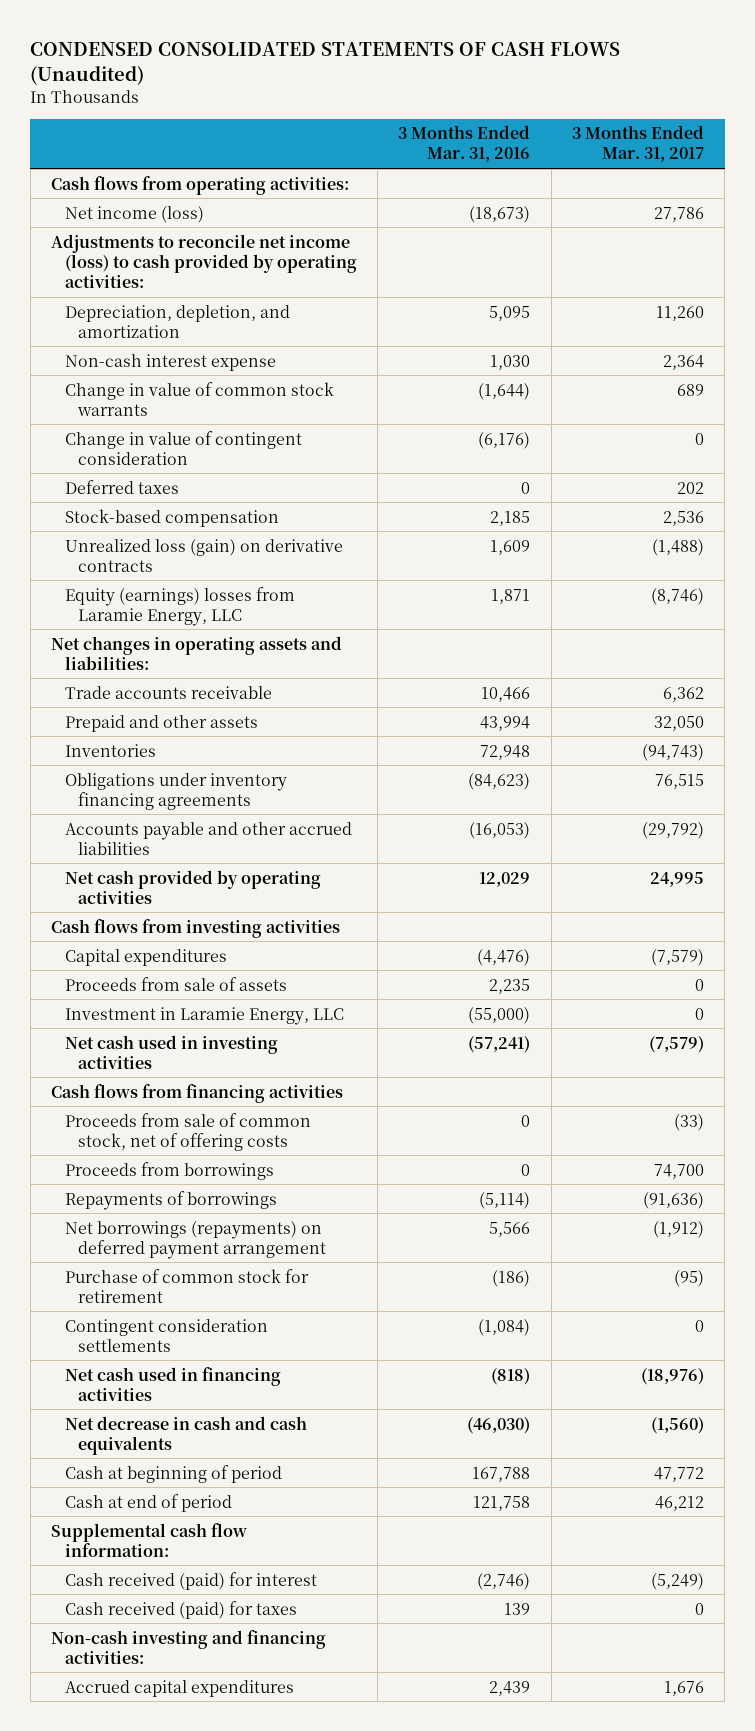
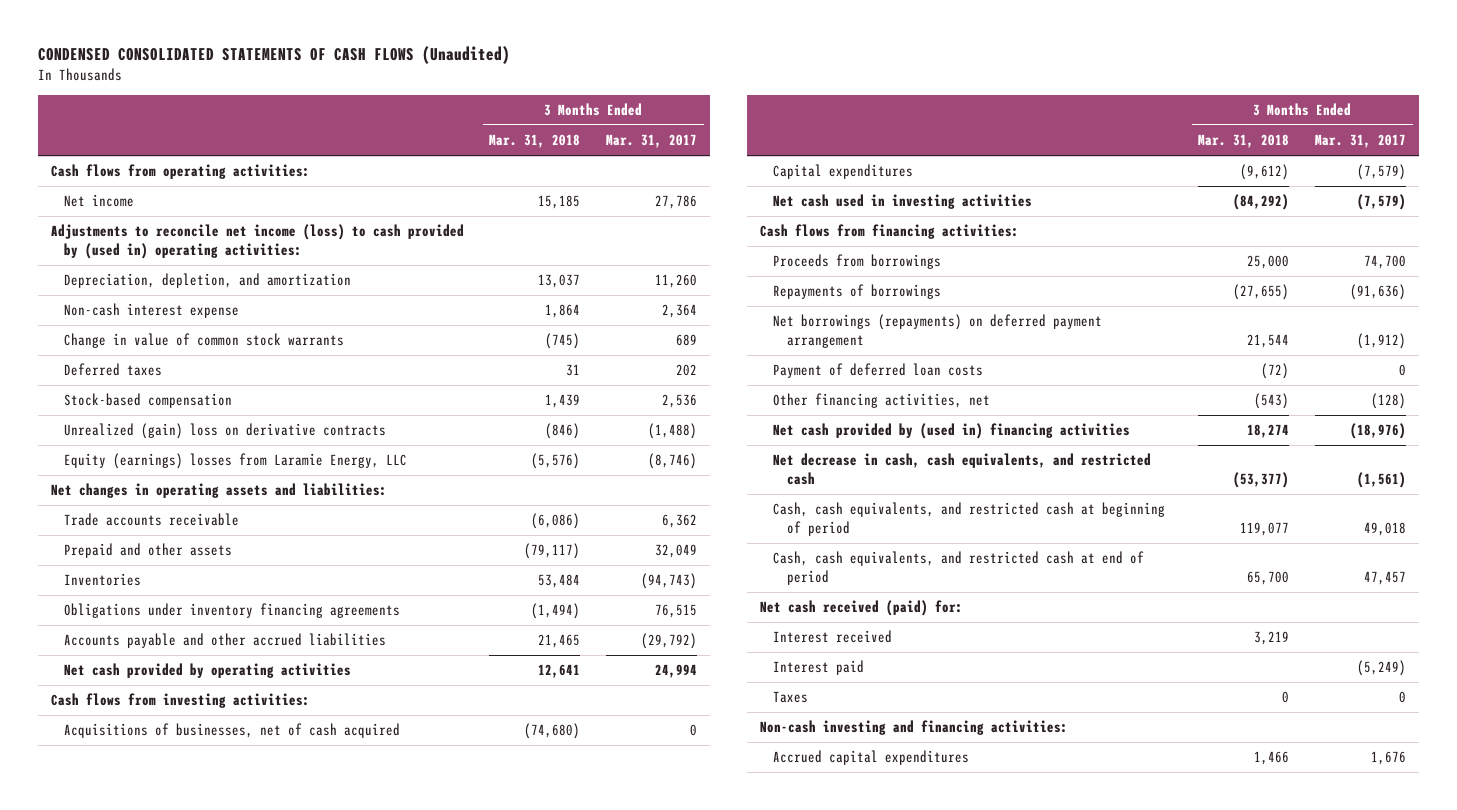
- | 3 Months Ended Mar. 31, 2016 | 3 Months Ended Mar. 31, 2017
+ | 3 Months Ended Mar. 31, 2018 | 3 Months Ended Mar. 31, 2017
- Net income (loss) | (18,673) | 27,786
- Adjustments to reconcile net income (loss) to cash provided by operating activities:
+ Net income | 15,185 | 27,786
+ Adjustments to reconcile net income (loss) to cash provided by (used in) operating activities:
- Change in value of contingent consideration | (6,176) | 0
- Unrealized loss (gain) on derivative contracts | 1,609 | (1,488)
+ Unrealized (gain) loss on derivative contracts | (846) | (1,488)
- Prepaid and other assets | 43,994 | 32,050
+ Prepaid and other assets | (79,117) | 32,049
- Net cash provided by operating activities | 12,029 | 24,995
- Cash flows from investing activities
+ Net cash provided by operating activities | 12,641 | 24,994
+ Cash flows from investing activities:
+ Acquisitions of businesses, net of cash acquired | (74,680) | 0
- Proceeds from sale of assets | 2,235 | 0
- Investment in Laramie Energy, LLC | (55,000) | 0
- Cash flows from financing activities
- Proceeds from sale of common stock, net of offering costs | 0 | (33)
+ Cash flows from financing activities:
- Purchase of common stock for retirement | (186) | (95)
- Contingent consideration settlements | (1,084) | 0
- Net cash used in financing activities | (818) | (18,976)
- Net decrease in cash and cash equivalents | (46,030) | (1,560)
- Cash at beginning of period | 167,788 | 47,772
- Cash at end of period | 121,758 | 46,212
- Supplemental cash flow information:
- Cash received (paid) for interest | (2,746) | (5,249)
- Cash received (paid) for taxes | 139 | 0
+ Payment of deferred loan costs | (72) | 0
+ Other financing activities, net | (543) | (128)
+ Net cash provided by (used in) financing activities | 18,274 | (18,976)
+ Net decrease in cash, cash equivalents, and restricted cash | (53,377) | (1,561)
+ Cash, cash equivalents, and restricted cash at beginning of period | 119,077 | 49,018
+ Cash, cash equivalents, and restricted cash at end of period | 65,700 | 47,457
+ Net cash received (paid) for:
+ Interest received | 3,219 |
+ Interest paid | | (5,249)
+ Taxes | 0 | 0

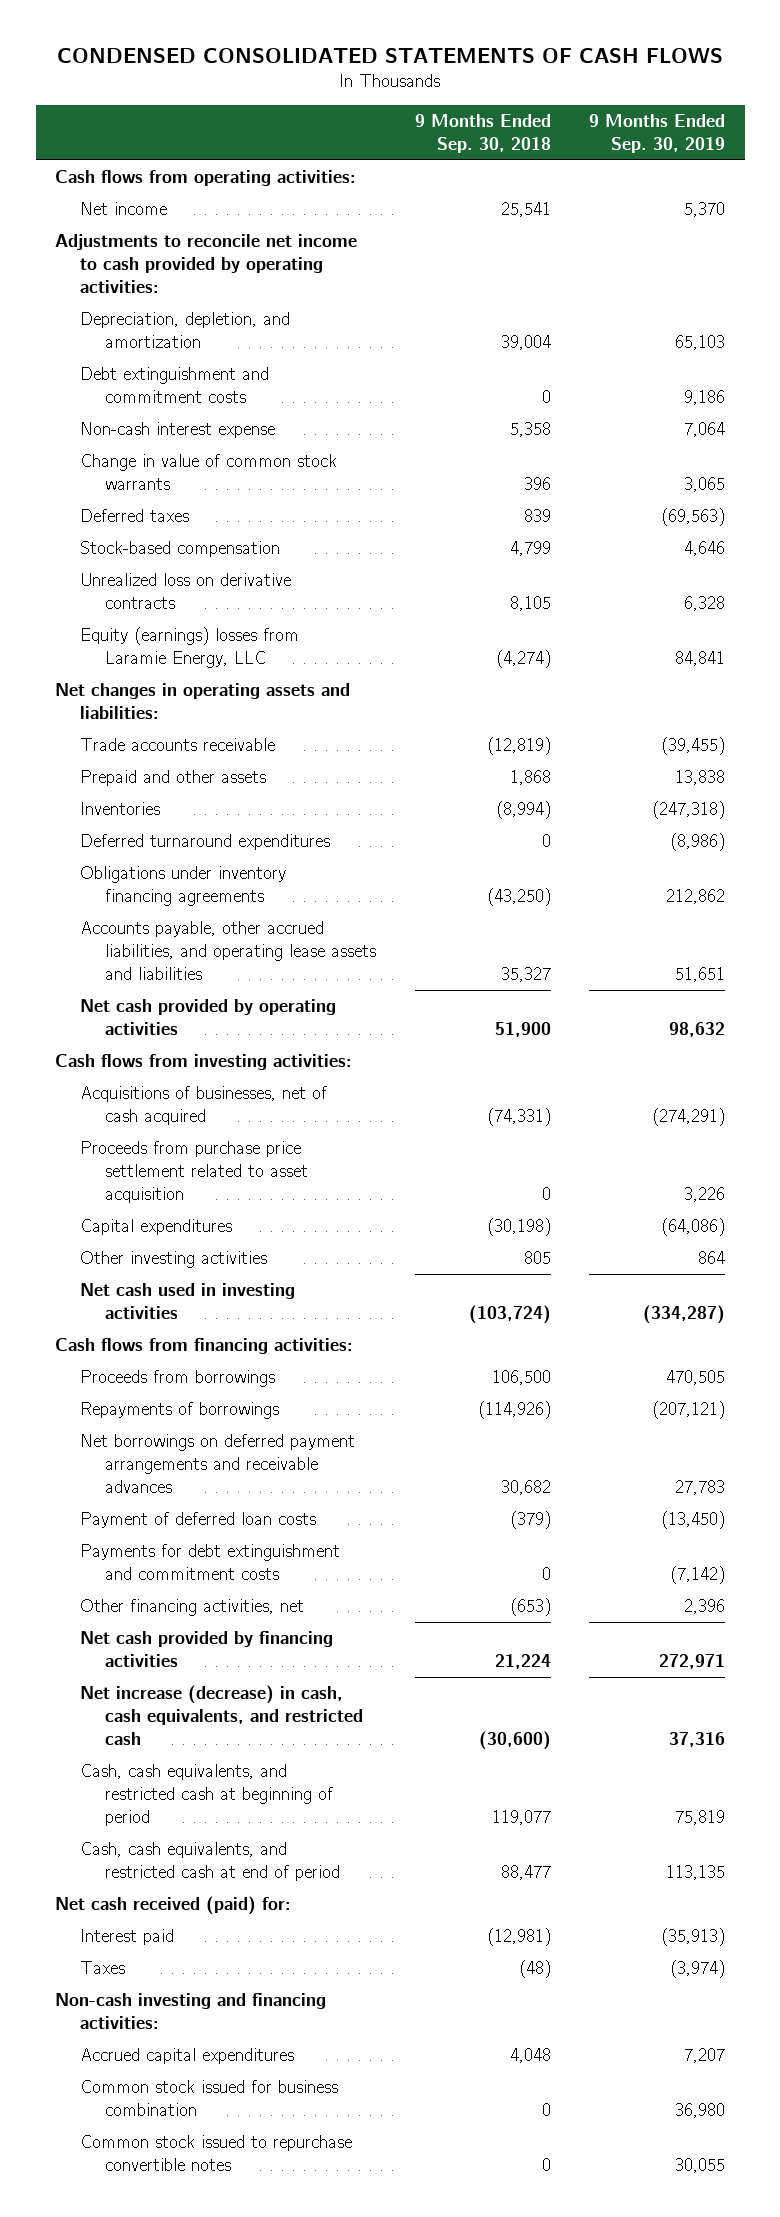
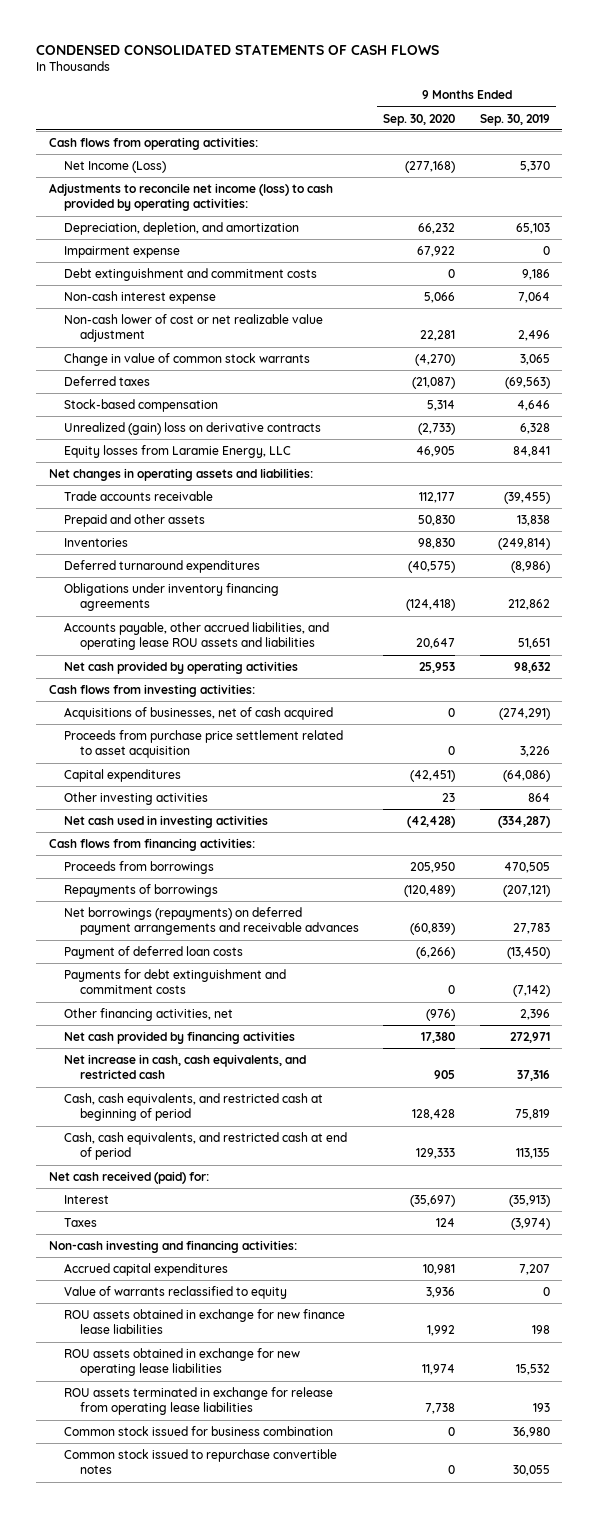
- | 9 Months Ended Sep. 30, 2018 | 9 Months Ended Sep. 30, 2019
+ | 9 Months Ended Sep. 30, 2020 | 9 Months Ended Sep. 30, 2019
- Net income | 25,541 | 5,370
- Adjustments to reconcile net income to cash provided by operating activities:
+ Net Income (Loss) | (277,168) | 5,370
+ Adjustments to reconcile net income (loss) to cash provided by operating activities:
+ Impairment expense | 67,922 | 0
+ Non-cash lower of cost or net realizable value adjustment | 22,281 | 2,496
- Unrealized loss on derivative contracts | 8,105 | 6,328
- Equity (earnings) losses from Laramie Energy, LLC | (4,274) | 84,841
+ Unrealized (gain) loss on derivative contracts | (2,733) | 6,328
+ Equity losses from Laramie Energy, LLC | 46,905 | 84,841
- Inventories | (8,994) | (247,318)
+ Inventories | 98,830 | (249,814)
- Accounts payable, other accrued liabilities, and operating lease assets and liabilities | 35,327 | 51,651
+ Accounts payable, other accrued liabilities, and operating lease ROU assets and liabilities | 20,647 | 51,651
- Net borrowings on deferred payment arrangements and receivable advances | 30,682 | 27,783
+ Net borrowings (repayments) on deferred payment arrangements and receivable advances | (60,839) | 27,783
- Net increase (decrease) in cash, cash equivalents, and restricted cash | (30,600) | 37,316
+ Net increase in cash, cash equivalents, and restricted cash | 905 | 37,316
- Interest paid | (12,981) | (35,913)
+ Interest | (35,697) | (35,913)
+ Value of warrants reclassified to equity | 3,936 | 0
+ ROU assets obtained in exchange for new finance lease liabilities | 1,992 | 198
+ ROU assets obtained in exchange for new operating lease liabilities | 11,974 | 15,532
+ ROU assets terminated in exchange for release from operating lease liabilities | 7,738 | 193

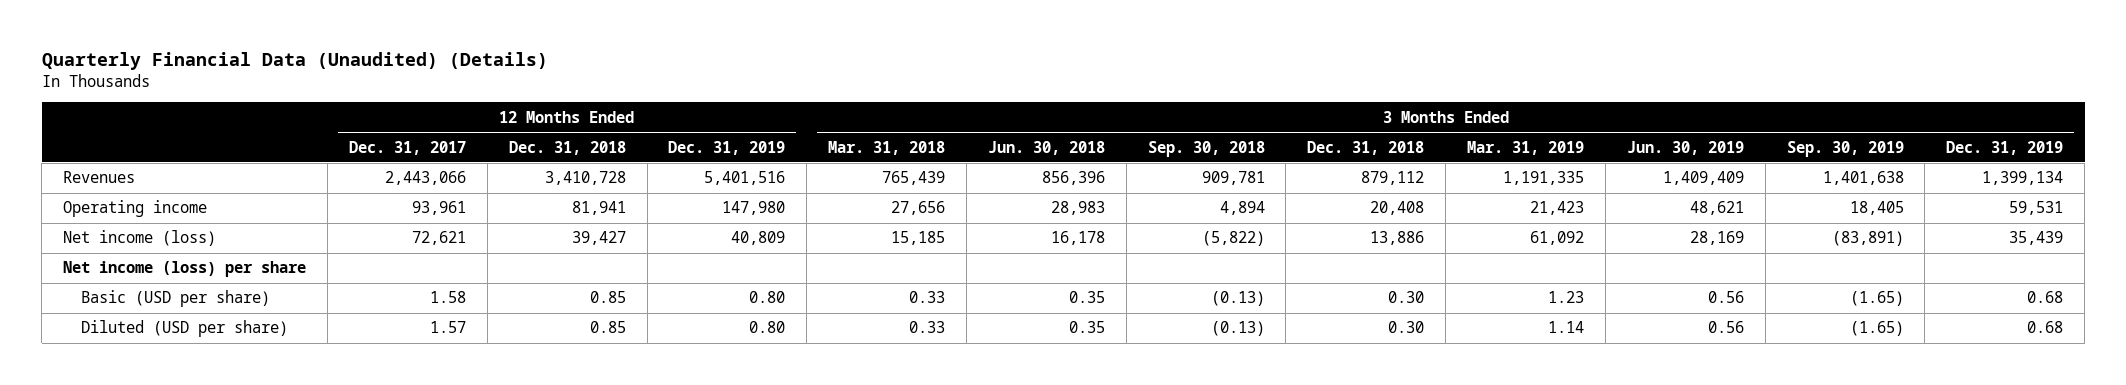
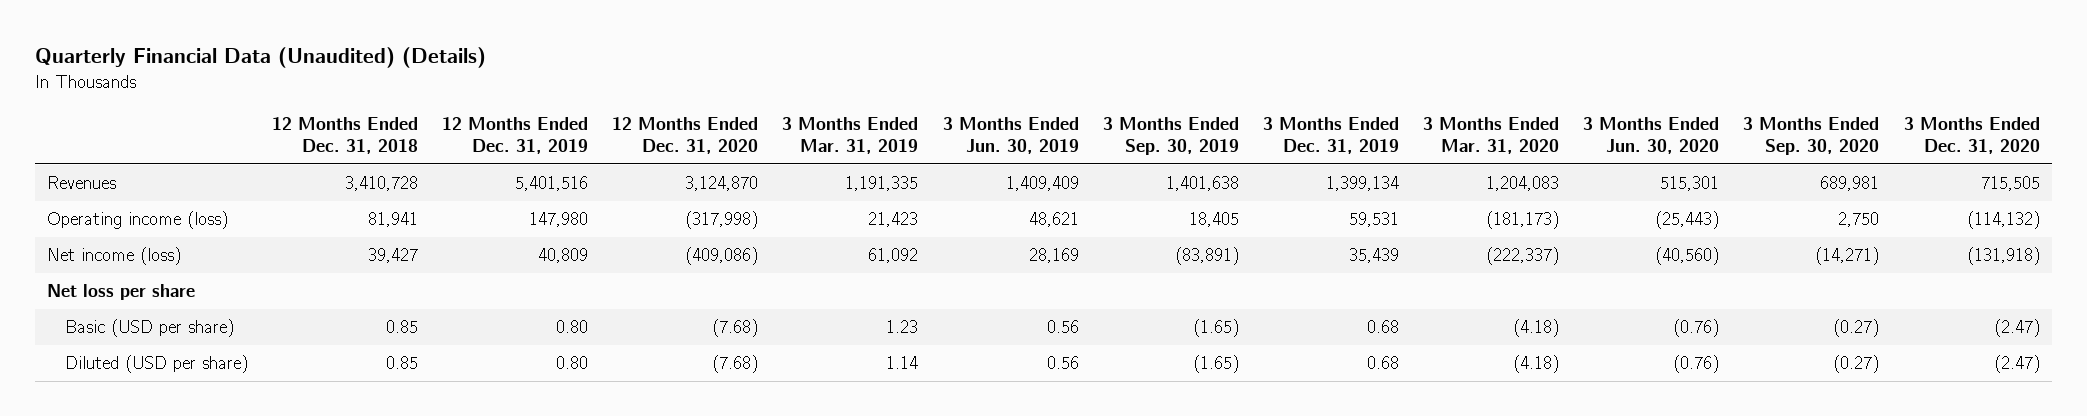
- | 12 Months Ended Dec. 31, 2017 | 12 Months Ended Dec. 31, 2018 | 12 Months Ended Dec. 31, 2019 | 3 Months Ended Mar. 31, 2018 | 3 Months Ended Jun. 30, 2018 | 3 Months Ended Sep. 30, 2018 | 3 Months Ended Dec. 31, 2018 | 3 Months Ended Mar. 31, 2019 | 3 Months Ended Jun. 30, 2019 | 3 Months Ended Sep. 30, 2019 | 3 Months Ended Dec. 31, 2019
+ | 12 Months Ended Dec. 31, 2018 | 12 Months Ended Dec. 31, 2019 | 12 Months Ended Dec. 31, 2020 | 3 Months Ended Mar. 31, 2019 | 3 Months Ended Jun. 30, 2019 | 3 Months Ended Sep. 30, 2019 | 3 Months Ended Dec. 31, 2019 | 3 Months Ended Mar. 31, 2020 | 3 Months Ended Jun. 30, 2020 | 3 Months Ended Sep. 30, 2020 | 3 Months Ended Dec. 31, 2020
- Operating income | 93,961 | 81,941 | 147,980 | 27,656 | 28,983 | 4,894 | 20,408 | 21,423 | 48,621 | 18,405 | 59,531
+ Operating income (loss) | 81,941 | 147,980 | (317,998) | 21,423 | 48,621 | 18,405 | 59,531 | (181,173) | (25,443) | 2,750 | (114,132)
- Net income (loss) per share
+ Net loss per share

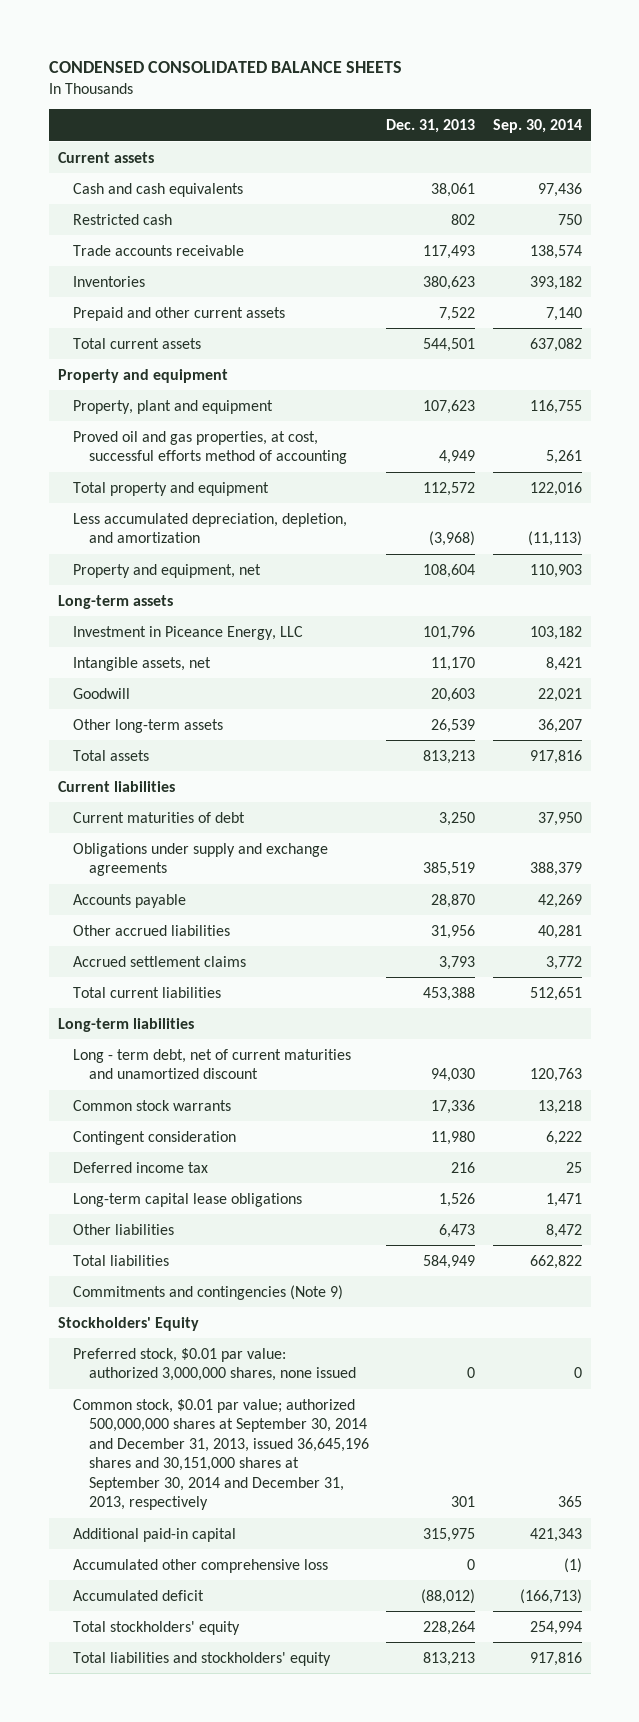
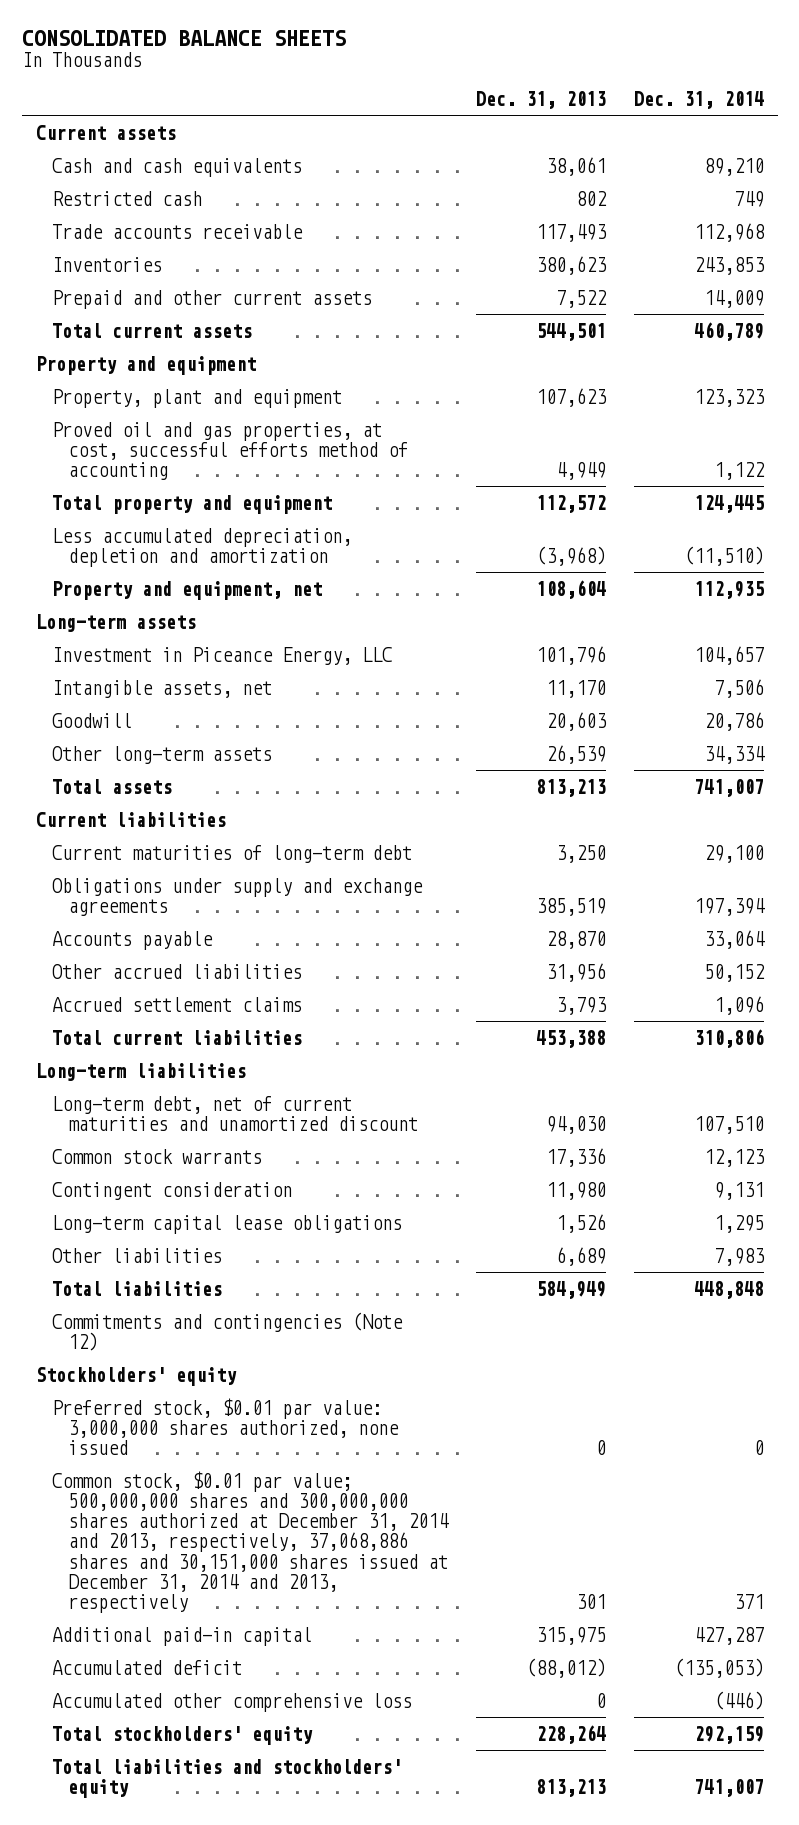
- CONDENSED CONSOLIDATED BALANCE SHEETS
+ CONSOLIDATED BALANCE SHEETS
- | Dec. 31, 2013 | Sep. 30, 2014
+ | Dec. 31, 2013 | Dec. 31, 2014
- Less accumulated depreciation, depletion, and amortization | (3,968) | (11,113)
+ Less accumulated depreciation, depletion and amortization | (3,968) | (11,510)
- Current maturities of debt | 3,250 | 37,950
+ Current maturities of long-term debt | 3,250 | 29,100
- Long - term debt, net of current maturities and unamortized discount | 94,030 | 120,763
+ Long-term debt, net of current maturities and unamortized discount | 94,030 | 107,510
- Deferred income tax | 216 | 25
- Other liabilities | 6,473 | 8,472
+ Other liabilities | 6,689 | 7,983
- Commitments and contingencies (Note 9)
- Stockholders' Equity
- Preferred stock, $0.01 par value: authorized 3,000,000 shares, none issued | 0 | 0
- Common stock, $0.01 par value; authorized 500,000,000 shares at September 30, 2014 and December 31, 2013, issued 36,645,196 shares and 30,151,000 shares at September 30, 2014 and December 31, 2013, respectively | 301 | 365
+ Commitments and contingencies (Note 12)
+ Stockholders' equity
+ Preferred stock, $0.01 par value: 3,000,000 shares authorized, none issued | 0 | 0
+ Common stock, $0.01 par value; 500,000,000 shares and 300,000,000 shares authorized at December 31, 2014 and 2013, respectively, 37,068,886 shares and 30,151,000 shares issued at December 31, 2014 and 2013, respectively | 301 | 371
moved down: Accumulated other comprehensive loss | 0 | (446)

